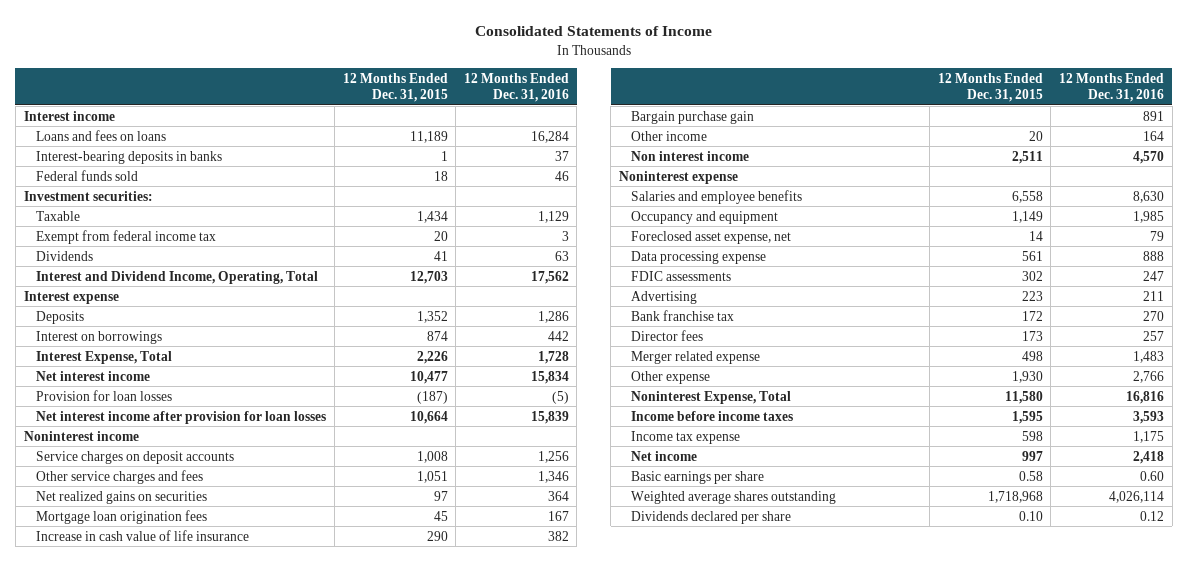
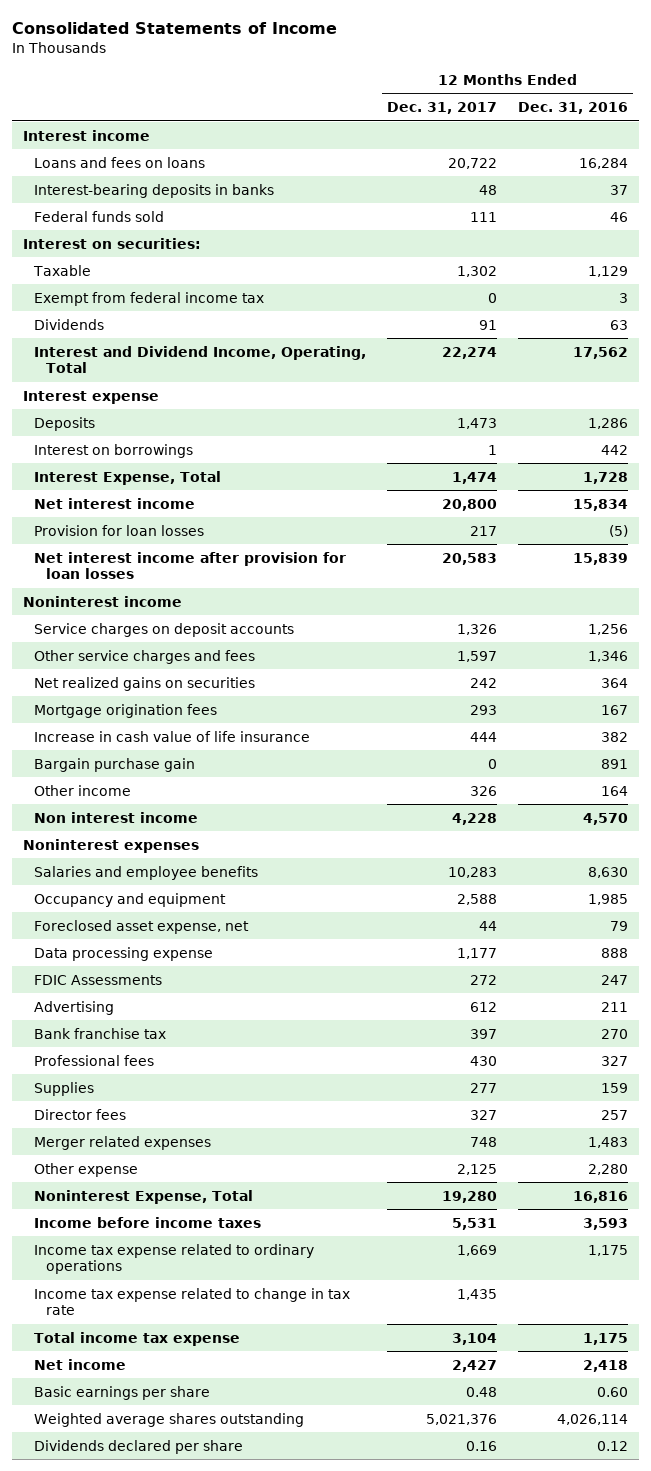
- | 12 Months Ended Dec. 31, 2015 | 12 Months Ended Dec. 31, 2016
+ | 12 Months Ended Dec. 31, 2017 | 12 Months Ended Dec. 31, 2016
- Investment securities:
+ Interest on securities:
- Mortgage loan origination fees | 45 | 167
+ Mortgage origination fees | 293 | 167
- Noninterest expense
+ Noninterest expenses
- FDIC assessments | 302 | 247
+ FDIC Assessments | 272 | 247
+ Professional fees | 430 | 327
+ Supplies | 277 | 159
- Merger related expense | 498 | 1,483
- Other expense | 1,930 | 2,766
+ Merger related expenses | 748 | 1,483
+ Other expense | 2,125 | 2,280
- Income tax expense | 598 | 1,175
+ Income tax expense related to ordinary operations | 1,669 | 1,175
+ Income tax expense related to change in tax rate | 1,435 |
+ Total income tax expense | 3,104 | 1,175

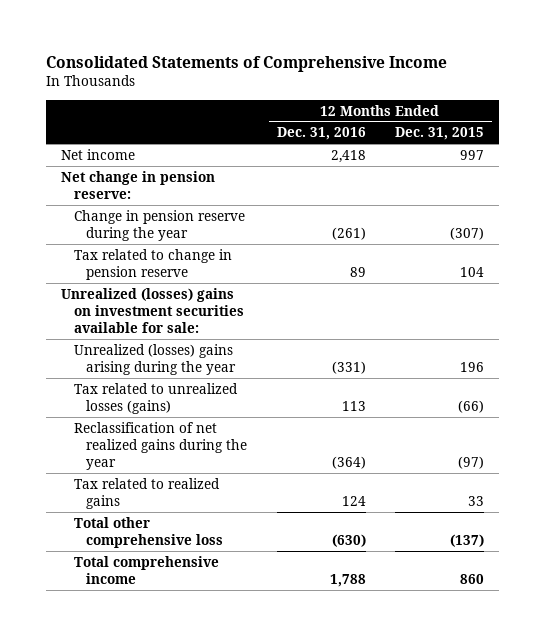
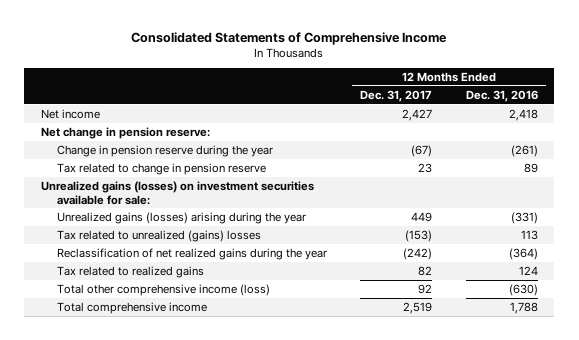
- | 12 Months Ended Dec. 31, 2016 | 12 Months Ended Dec. 31, 2015
+ | 12 Months Ended Dec. 31, 2017 | 12 Months Ended Dec. 31, 2016
- Unrealized (losses) gains on investment securities available for sale:
- Unrealized (losses) gains arising during the year | (331) | 196
- Tax related to unrealized losses (gains) | 113 | (66)
+ Unrealized gains (losses) on investment securities available for sale:
+ Unrealized gains (losses) arising during the year | 449 | (331)
+ Tax related to unrealized (gains) losses | (153) | 113
- Total other comprehensive loss | (630) | (137)
+ Total other comprehensive income (loss) | 92 | (630)

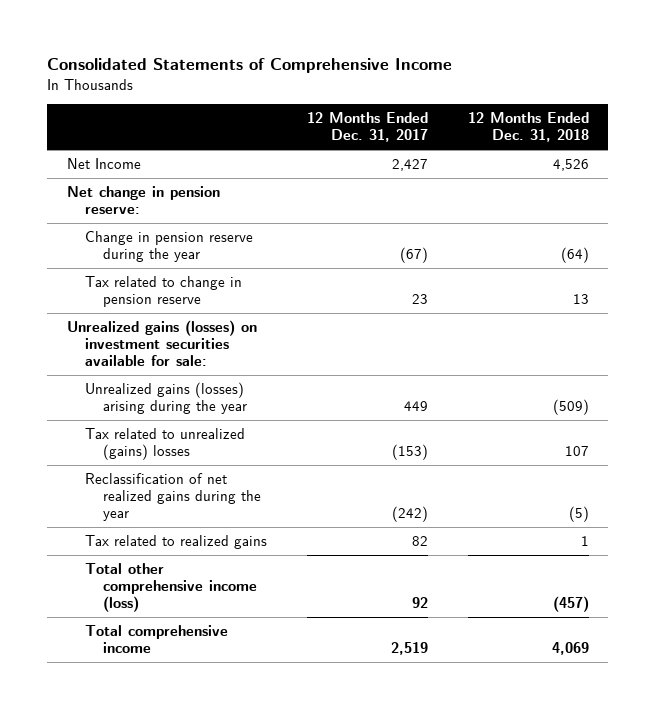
- | 12 Months Ended Dec. 31, 2017 | 12 Months Ended Dec. 31, 2016
+ | 12 Months Ended Dec. 31, 2017 | 12 Months Ended Dec. 31, 2018
- Net income | 2,427 | 2,418
+ Net Income | 2,427 | 4,526

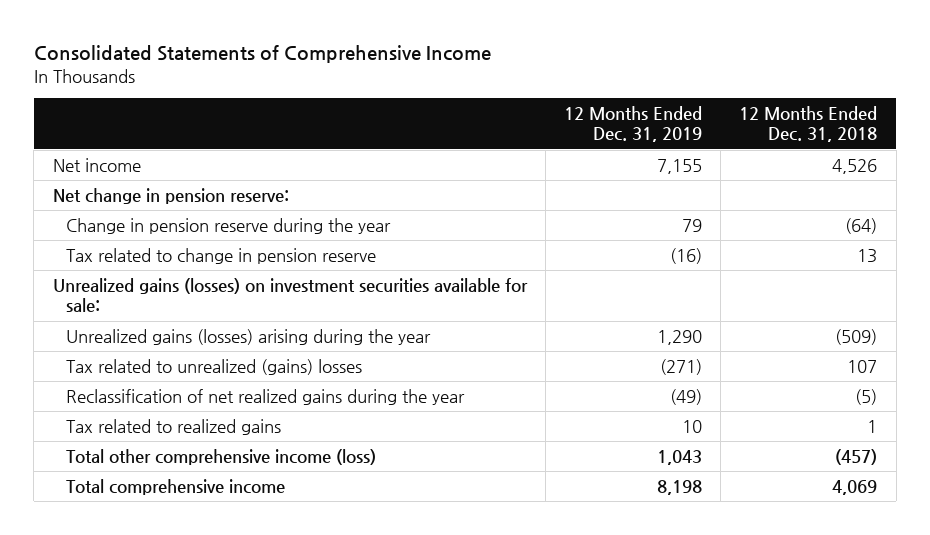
- | 12 Months Ended Dec. 31, 2017 | 12 Months Ended Dec. 31, 2018
+ | 12 Months Ended Dec. 31, 2019 | 12 Months Ended Dec. 31, 2018
- Net Income | 2,427 | 4,526
+ Net income | 7,155 | 4,526

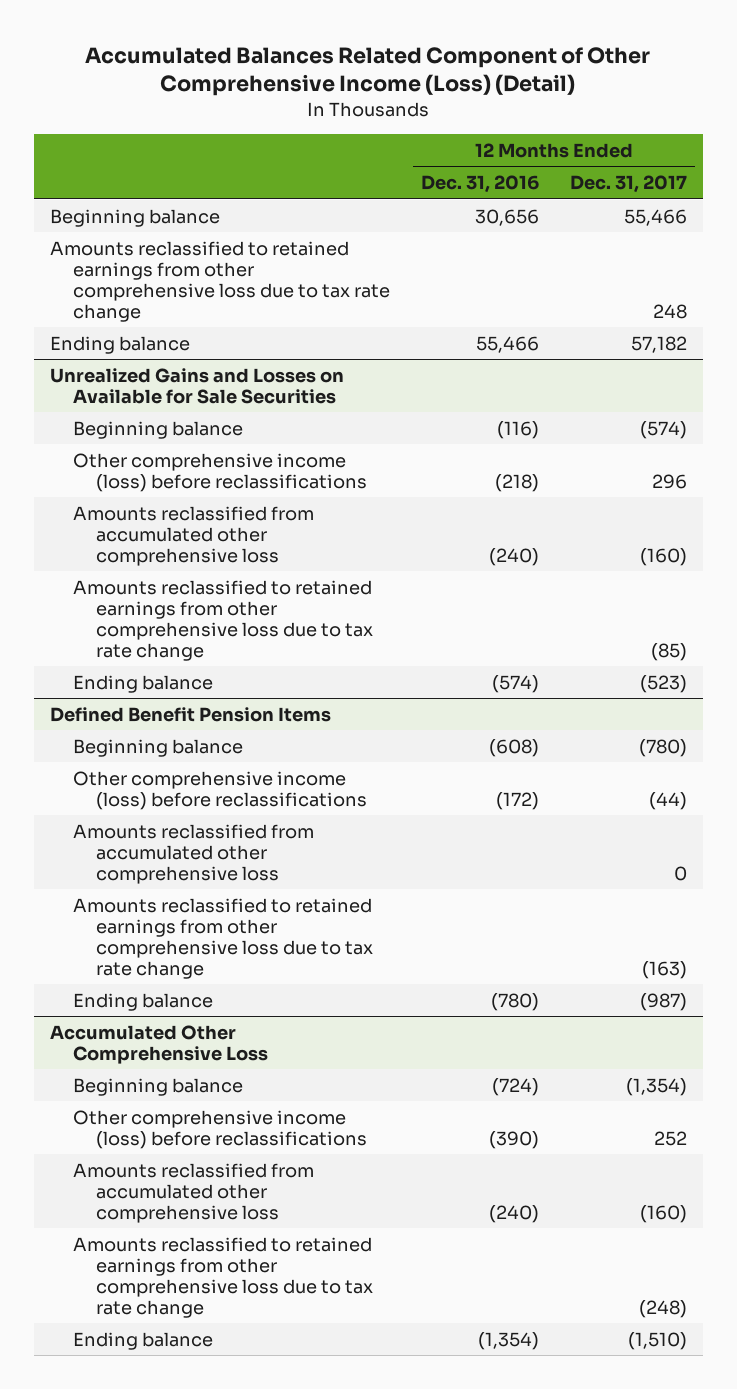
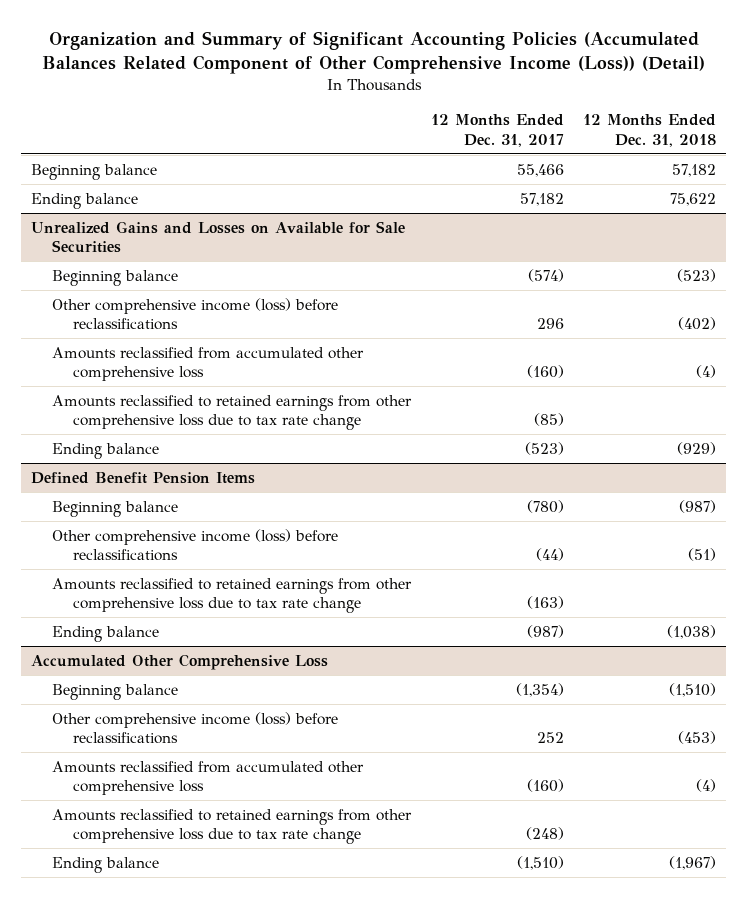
- Accumulated Balances Related Component of Other Comprehensive Income (Loss) (Detail)
+ Organization and Summary of Significant Accounting Policies (Accumulated Balances Related Component of Other Comprehensive Income (Loss)) (Detail)
- | 12 Months Ended Dec. 31, 2016 | 12 Months Ended Dec. 31, 2017
+ | 12 Months Ended Dec. 31, 2017 | 12 Months Ended Dec. 31, 2018
- Amounts reclassified to retained earnings from other comprehensive loss due to tax rate change | | 248
@ Defined Benefit Pension Items
- Amounts reclassified from accumulated other comprehensive loss | | 0

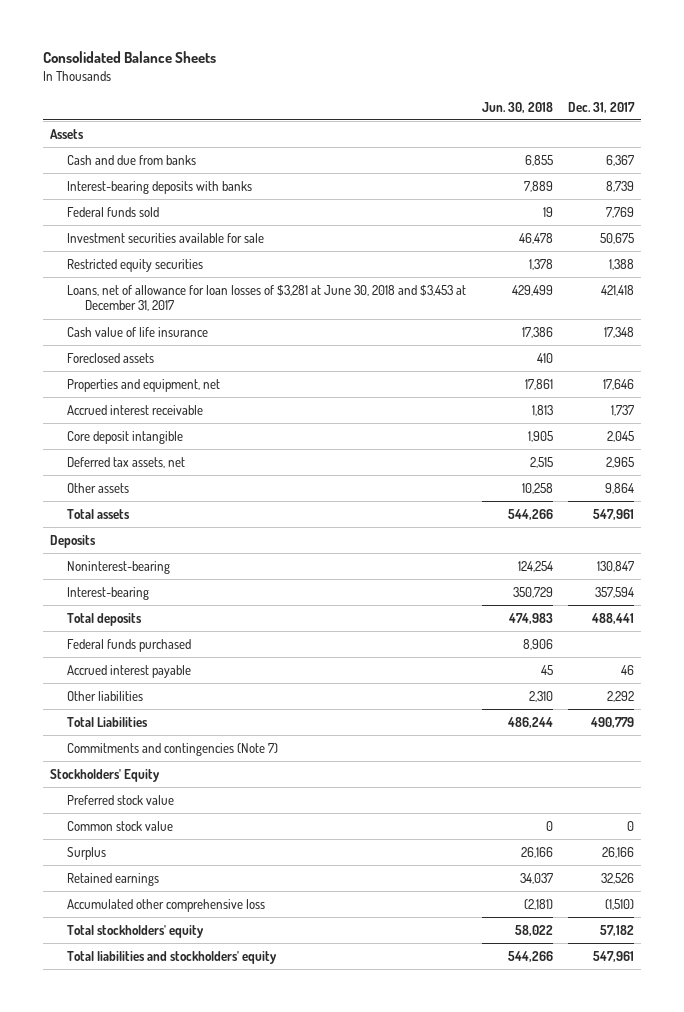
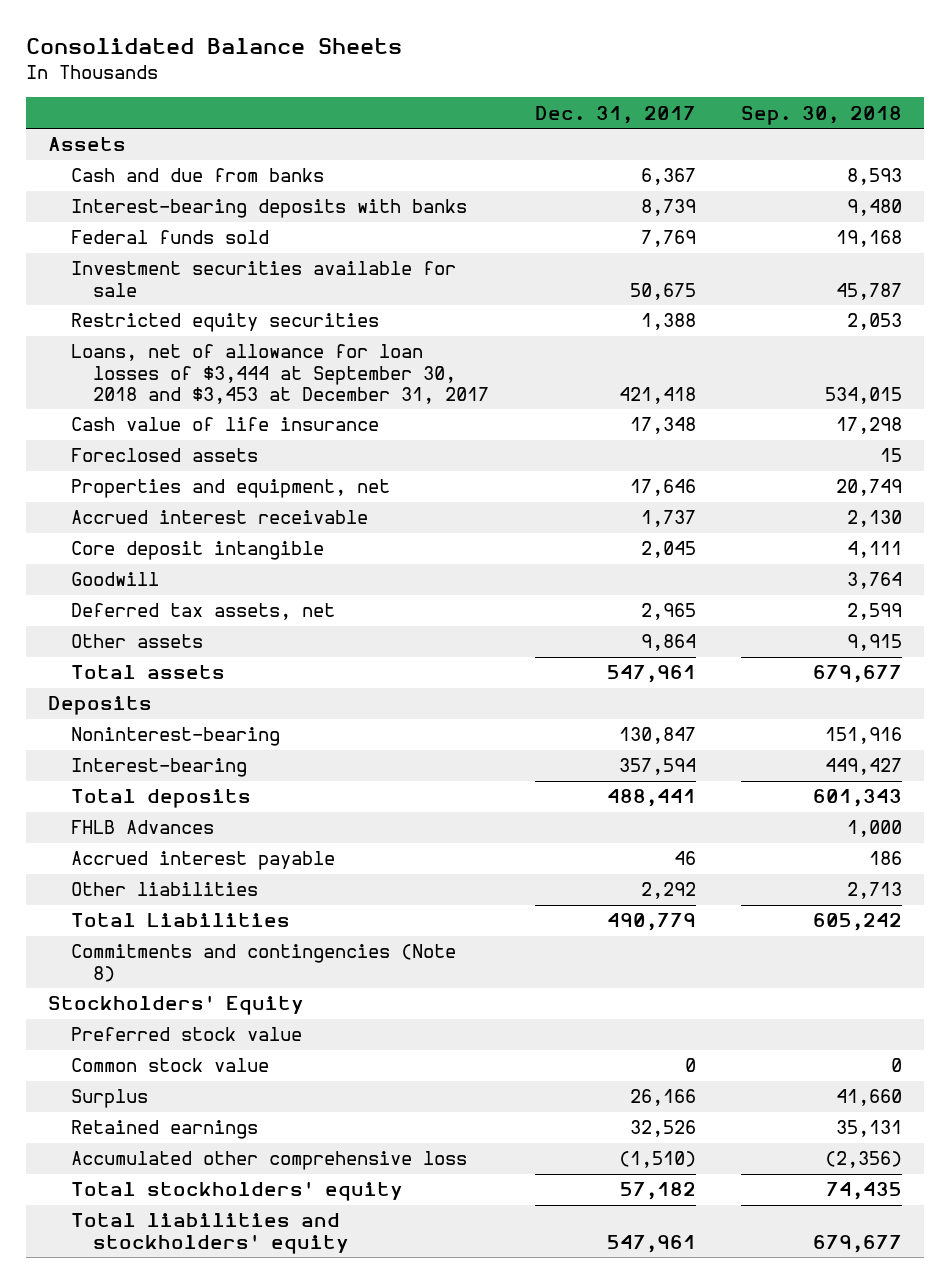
- | Jun. 30, 2018 | Dec. 31, 2017
+ | Dec. 31, 2017 | Sep. 30, 2018
- Loans, net of allowance for loan losses of $3,281 at June 30, 2018 and $3,453 at December 31, 2017 | 429,499 | 421,418
+ Loans, net of allowance for loan losses of $3,444 at September 30, 2018 and $3,453 at December 31, 2017 | 421,418 | 534,015
+ Goodwill | | 3,764
- Federal funds purchased | 8,906 |
+ FHLB Advances | | 1,000
- Commitments and contingencies (Note 7)
+ Commitments and contingencies (Note 8)

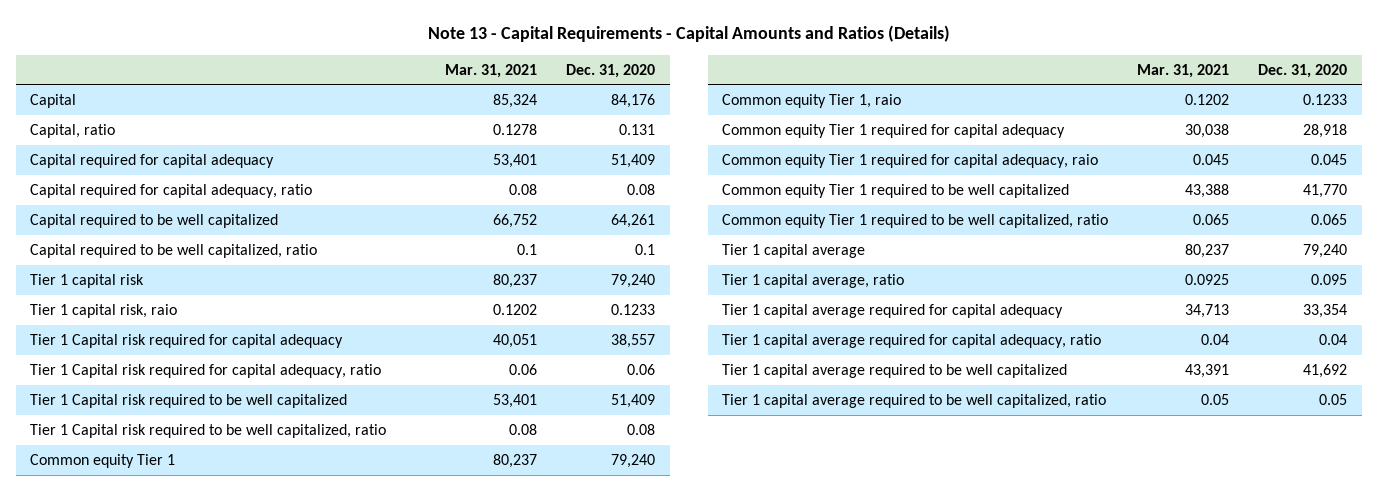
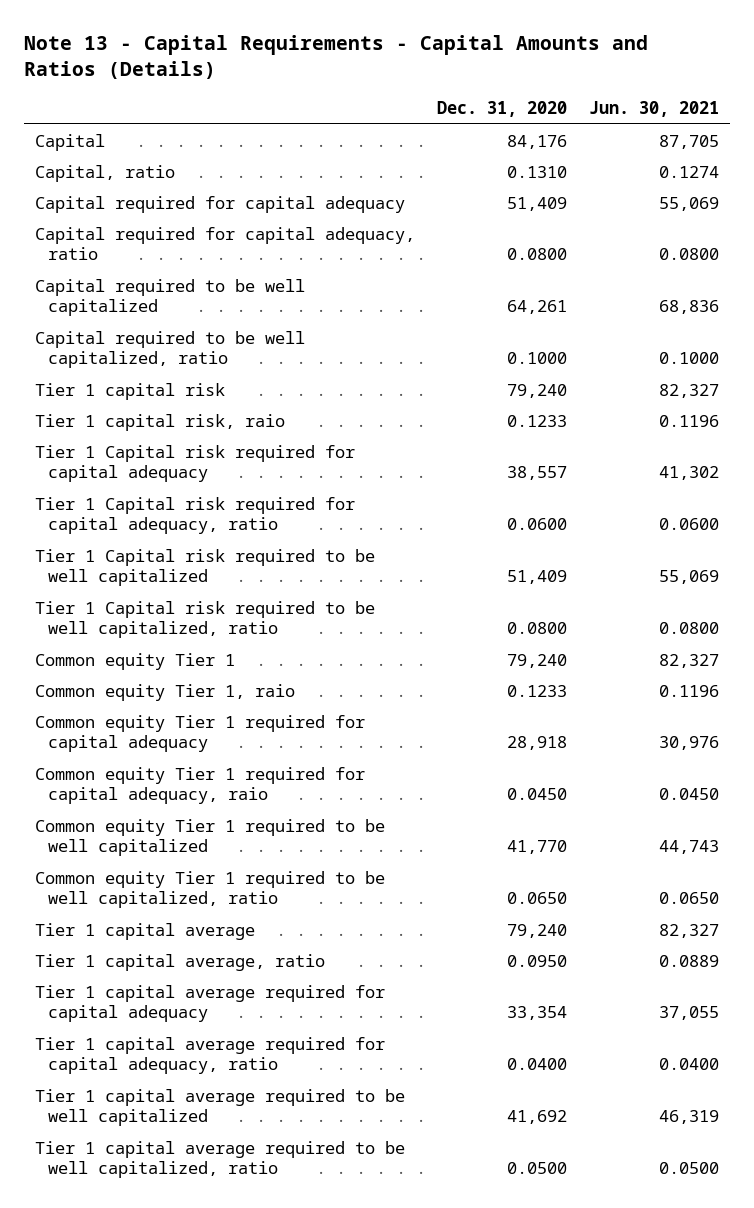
- | Mar. 31, 2021 | Dec. 31, 2020
+ | Dec. 31, 2020 | Jun. 30, 2021
- Capital, ratio | 0.1278 | 0.131
+ Capital, ratio | 0.1310 | 0.1274
- Capital required for capital adequacy, ratio | 0.08 | 0.08
+ Capital required for capital adequacy, ratio | 0.0800 | 0.0800
- Capital required to be well capitalized, ratio | 0.1 | 0.1
+ Capital required to be well capitalized, ratio | 0.1000 | 0.1000
- Tier 1 Capital risk required for capital adequacy, ratio | 0.06 | 0.06
+ Tier 1 Capital risk required for capital adequacy, ratio | 0.0600 | 0.0600
- Tier 1 Capital risk required to be well capitalized, ratio | 0.08 | 0.08
+ Tier 1 Capital risk required to be well capitalized, ratio | 0.0800 | 0.0800
- Common equity Tier 1 required for capital adequacy, raio | 0.045 | 0.045
+ Common equity Tier 1 required for capital adequacy, raio | 0.0450 | 0.0450
- Common equity Tier 1 required to be well capitalized, ratio | 0.065 | 0.065
+ Common equity Tier 1 required to be well capitalized, ratio | 0.0650 | 0.0650
- Tier 1 capital average, ratio | 0.0925 | 0.095
+ Tier 1 capital average, ratio | 0.0950 | 0.0889
- Tier 1 capital average required for capital adequacy, ratio | 0.04 | 0.04
+ Tier 1 capital average required for capital adequacy, ratio | 0.0400 | 0.0400
- Tier 1 capital average required to be well capitalized, ratio | 0.05 | 0.05
+ Tier 1 capital average required to be well capitalized, ratio | 0.0500 | 0.0500

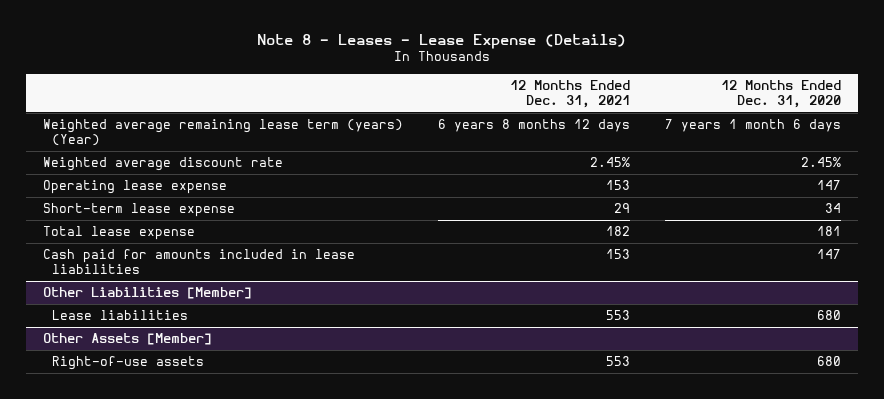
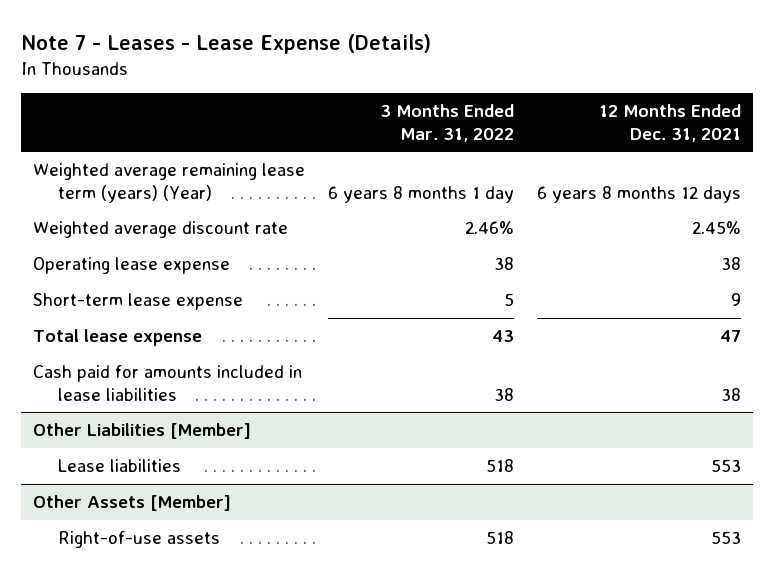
- Note 8 - Leases - Lease Expense (Details)
+ Note 7 - Leases - Lease Expense (Details)
- | 12 Months Ended Dec. 31, 2021 | 12 Months Ended Dec. 31, 2020
+ | 3 Months Ended Mar. 31, 2022 | 12 Months Ended Dec. 31, 2021
- Operating lease expense | 153 | 147
- Short-term lease expense | 29 | 34
- Total lease expense | 182 | 181
- Cash paid for amounts included in lease liabilities | 153 | 147
+ Operating lease expense | 38 | 38
+ Short-term lease expense | 5 | 9
+ Total lease expense | 43 | 47
+ Cash paid for amounts included in lease liabilities | 38 | 38

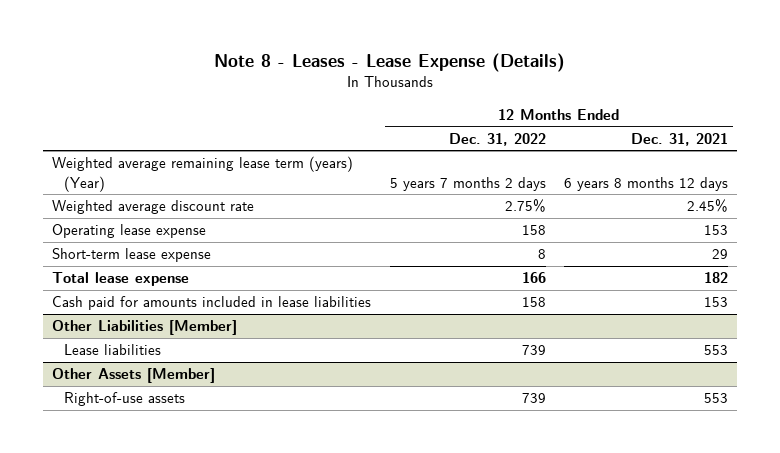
- Note 7 - Leases - Lease Expense (Details)
+ Note 8 - Leases - Lease Expense (Details)
- | 3 Months Ended Mar. 31, 2022 | 12 Months Ended Dec. 31, 2021
+ | 12 Months Ended Dec. 31, 2022 | 12 Months Ended Dec. 31, 2021
- Operating lease expense | 38 | 38
- Short-term lease expense | 5 | 9
- Total lease expense | 43 | 47
- Cash paid for amounts included in lease liabilities | 38 | 38
+ Operating lease expense | 158 | 153
+ Short-term lease expense | 8 | 29
+ Total lease expense | 166 | 182
+ Cash paid for amounts included in lease liabilities | 158 | 153

